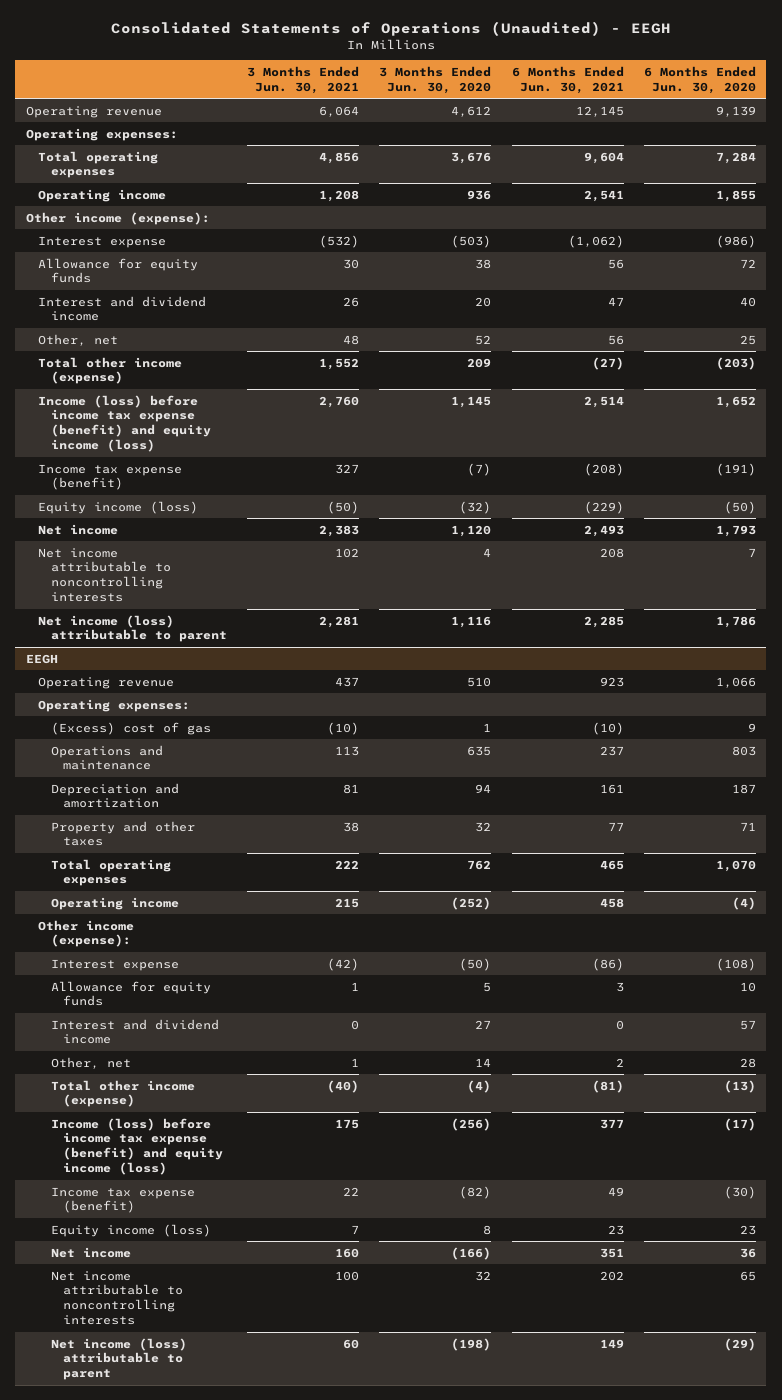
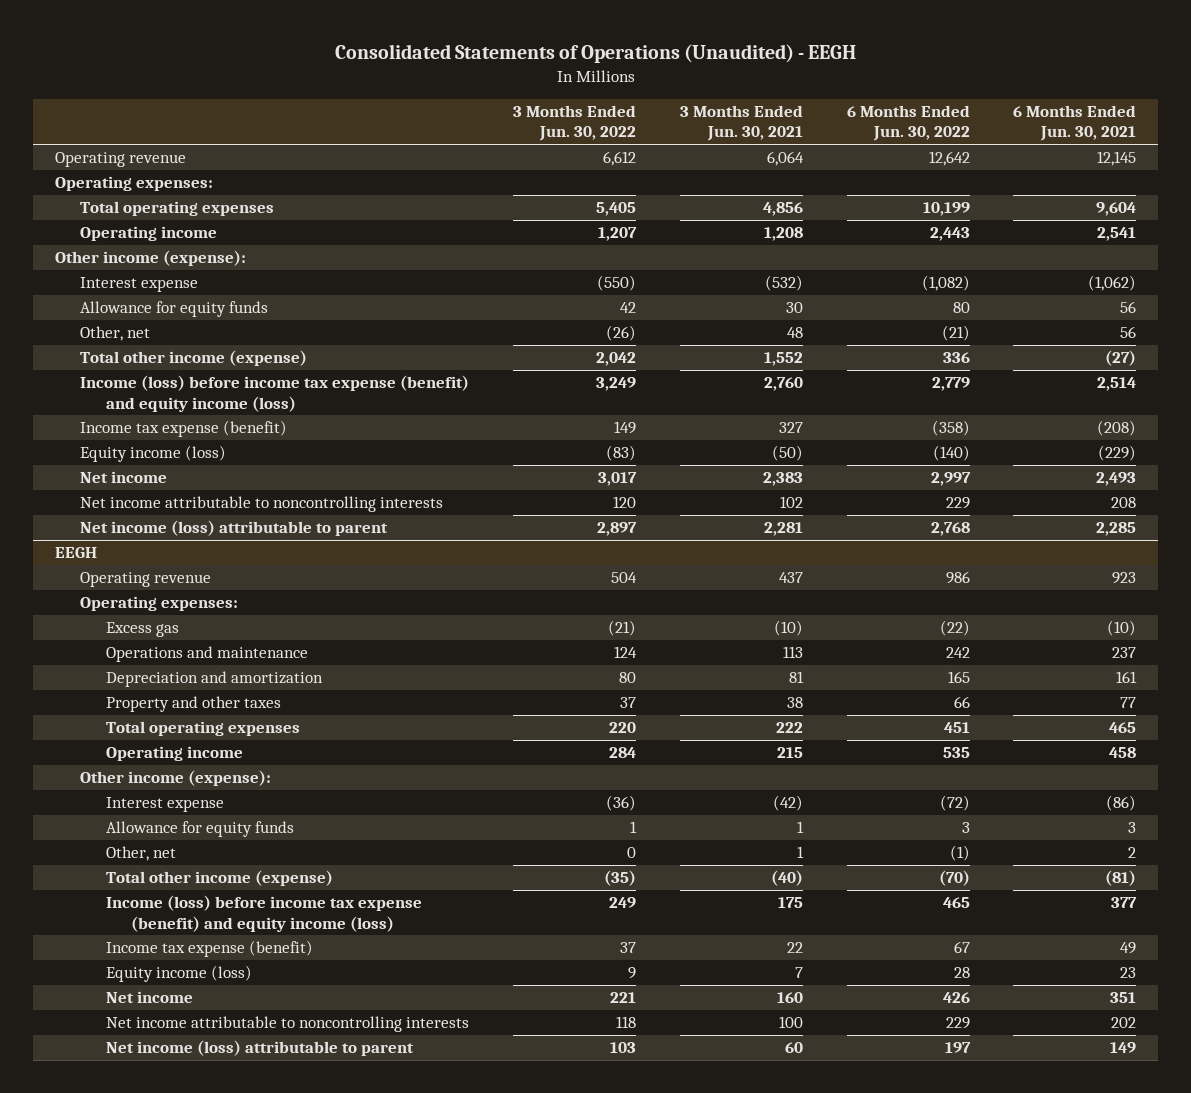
- | 3 Months Ended Jun. 30, 2021 | 3 Months Ended Jun. 30, 2020 | 6 Months Ended Jun. 30, 2021 | 6 Months Ended Jun. 30, 2020
+ | 3 Months Ended Jun. 30, 2022 | 3 Months Ended Jun. 30, 2021 | 6 Months Ended Jun. 30, 2022 | 6 Months Ended Jun. 30, 2021
- Interest and dividend income | 26 | 20 | 47 | 40
@ EEGH
- (Excess) cost of gas | (10) | 1 | (10) | 9
+ Excess gas | (21) | (10) | (22) | (10)
- Interest and dividend income | 0 | 27 | 0 | 57

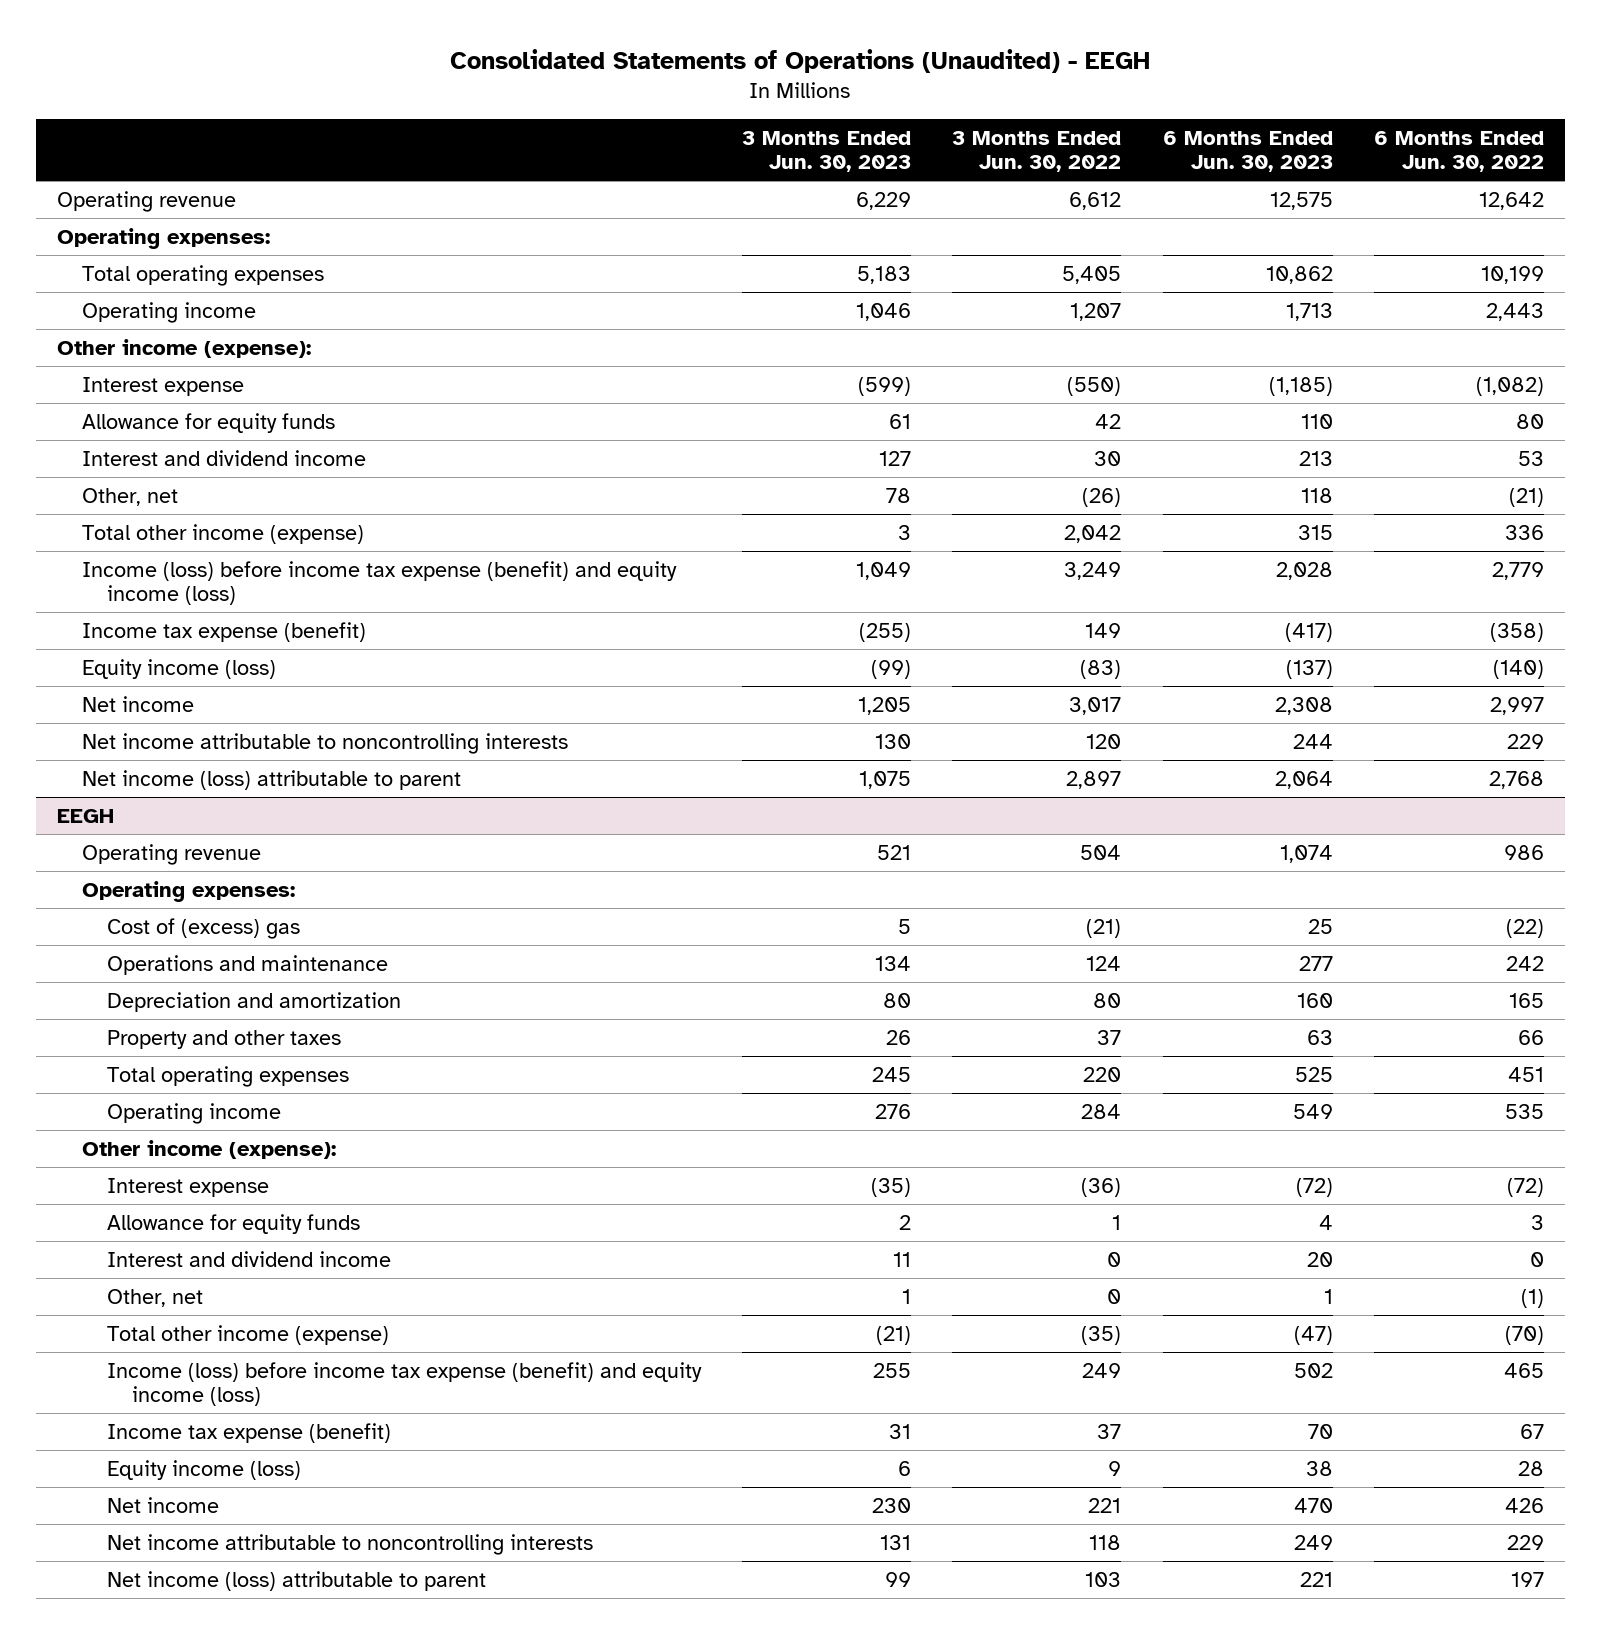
- | 3 Months Ended Jun. 30, 2022 | 3 Months Ended Jun. 30, 2021 | 6 Months Ended Jun. 30, 2022 | 6 Months Ended Jun. 30, 2021
+ | 3 Months Ended Jun. 30, 2023 | 3 Months Ended Jun. 30, 2022 | 6 Months Ended Jun. 30, 2023 | 6 Months Ended Jun. 30, 2022
+ Interest and dividend income | 127 | 30 | 213 | 53
@ EEGH
- Excess gas | (21) | (10) | (22) | (10)
+ Cost of (excess) gas | 5 | (21) | 25 | (22)
+ Interest and dividend income | 11 | 0 | 20 | 0

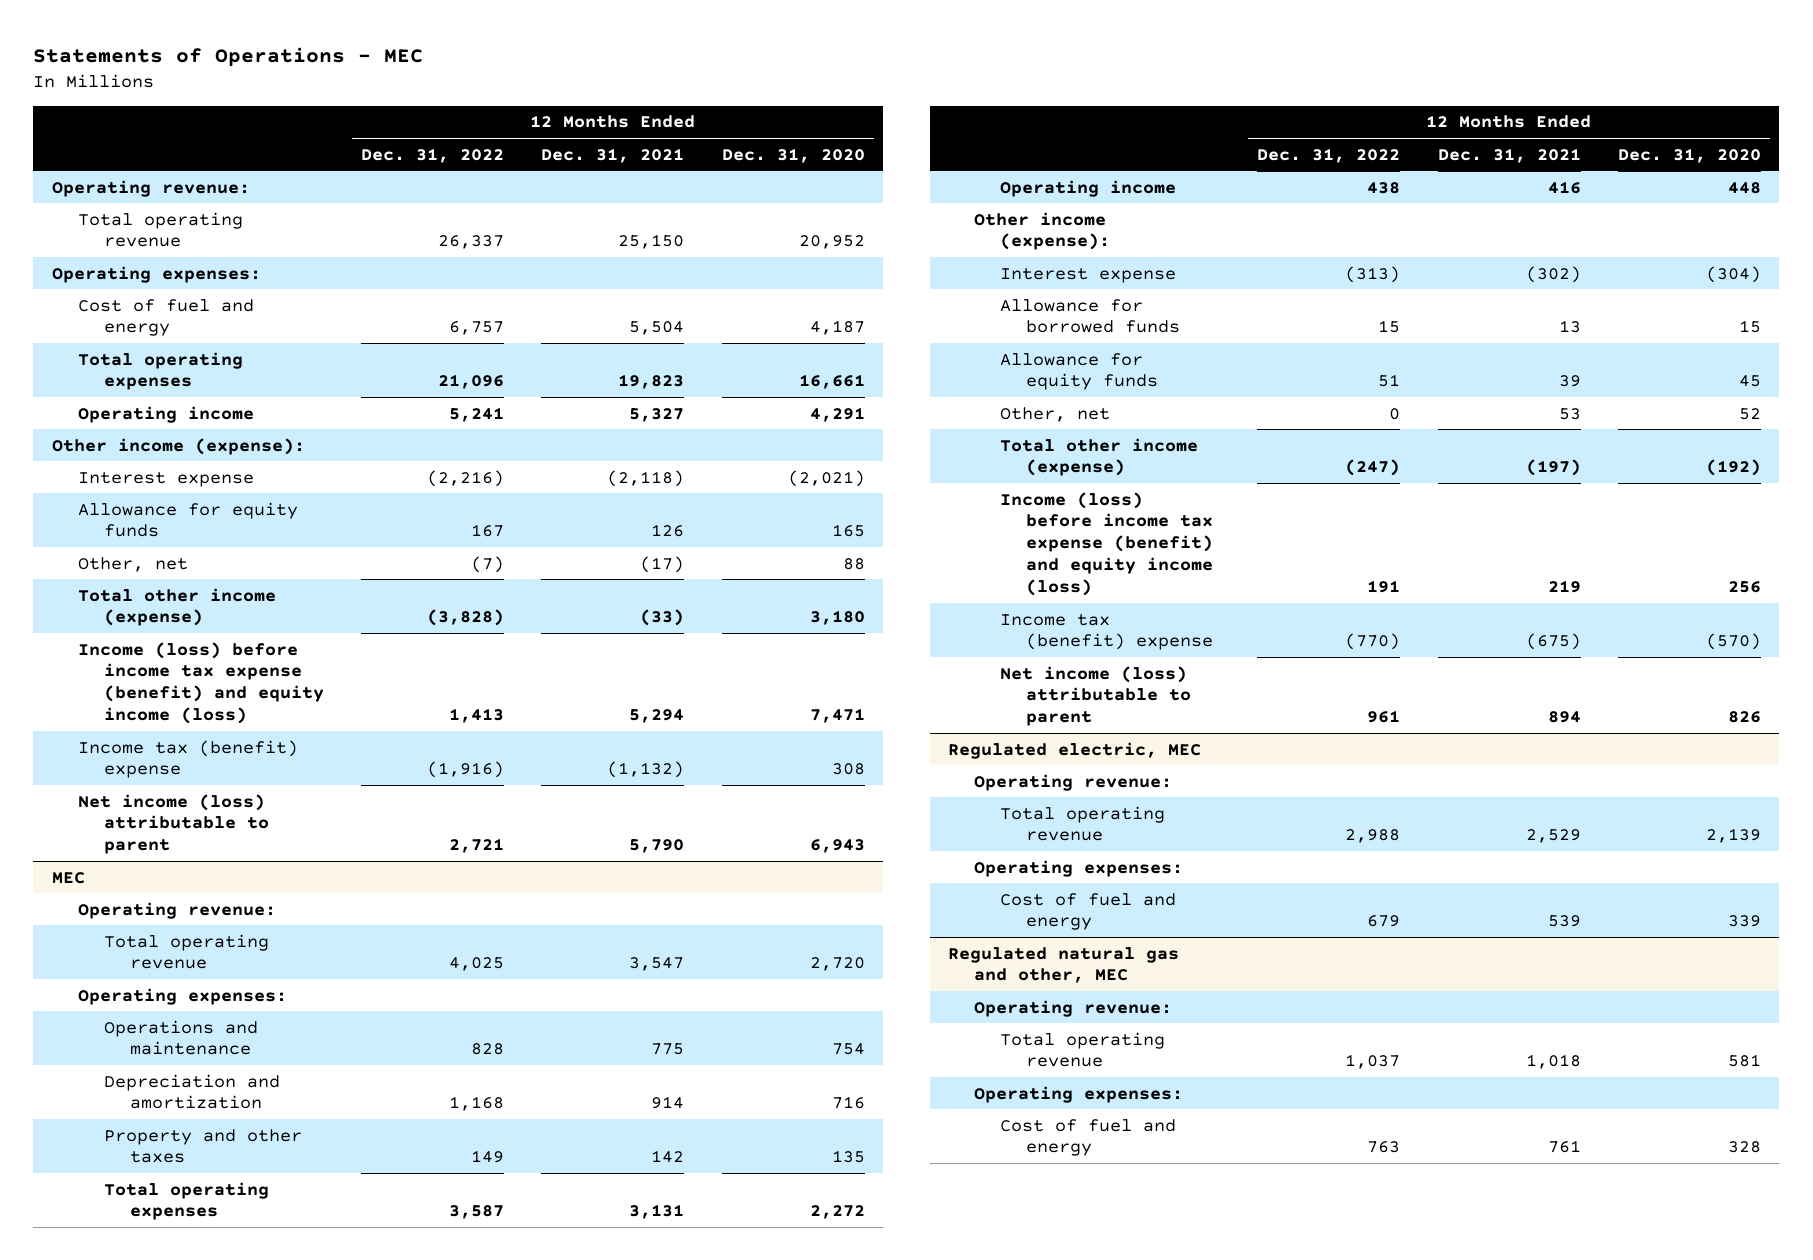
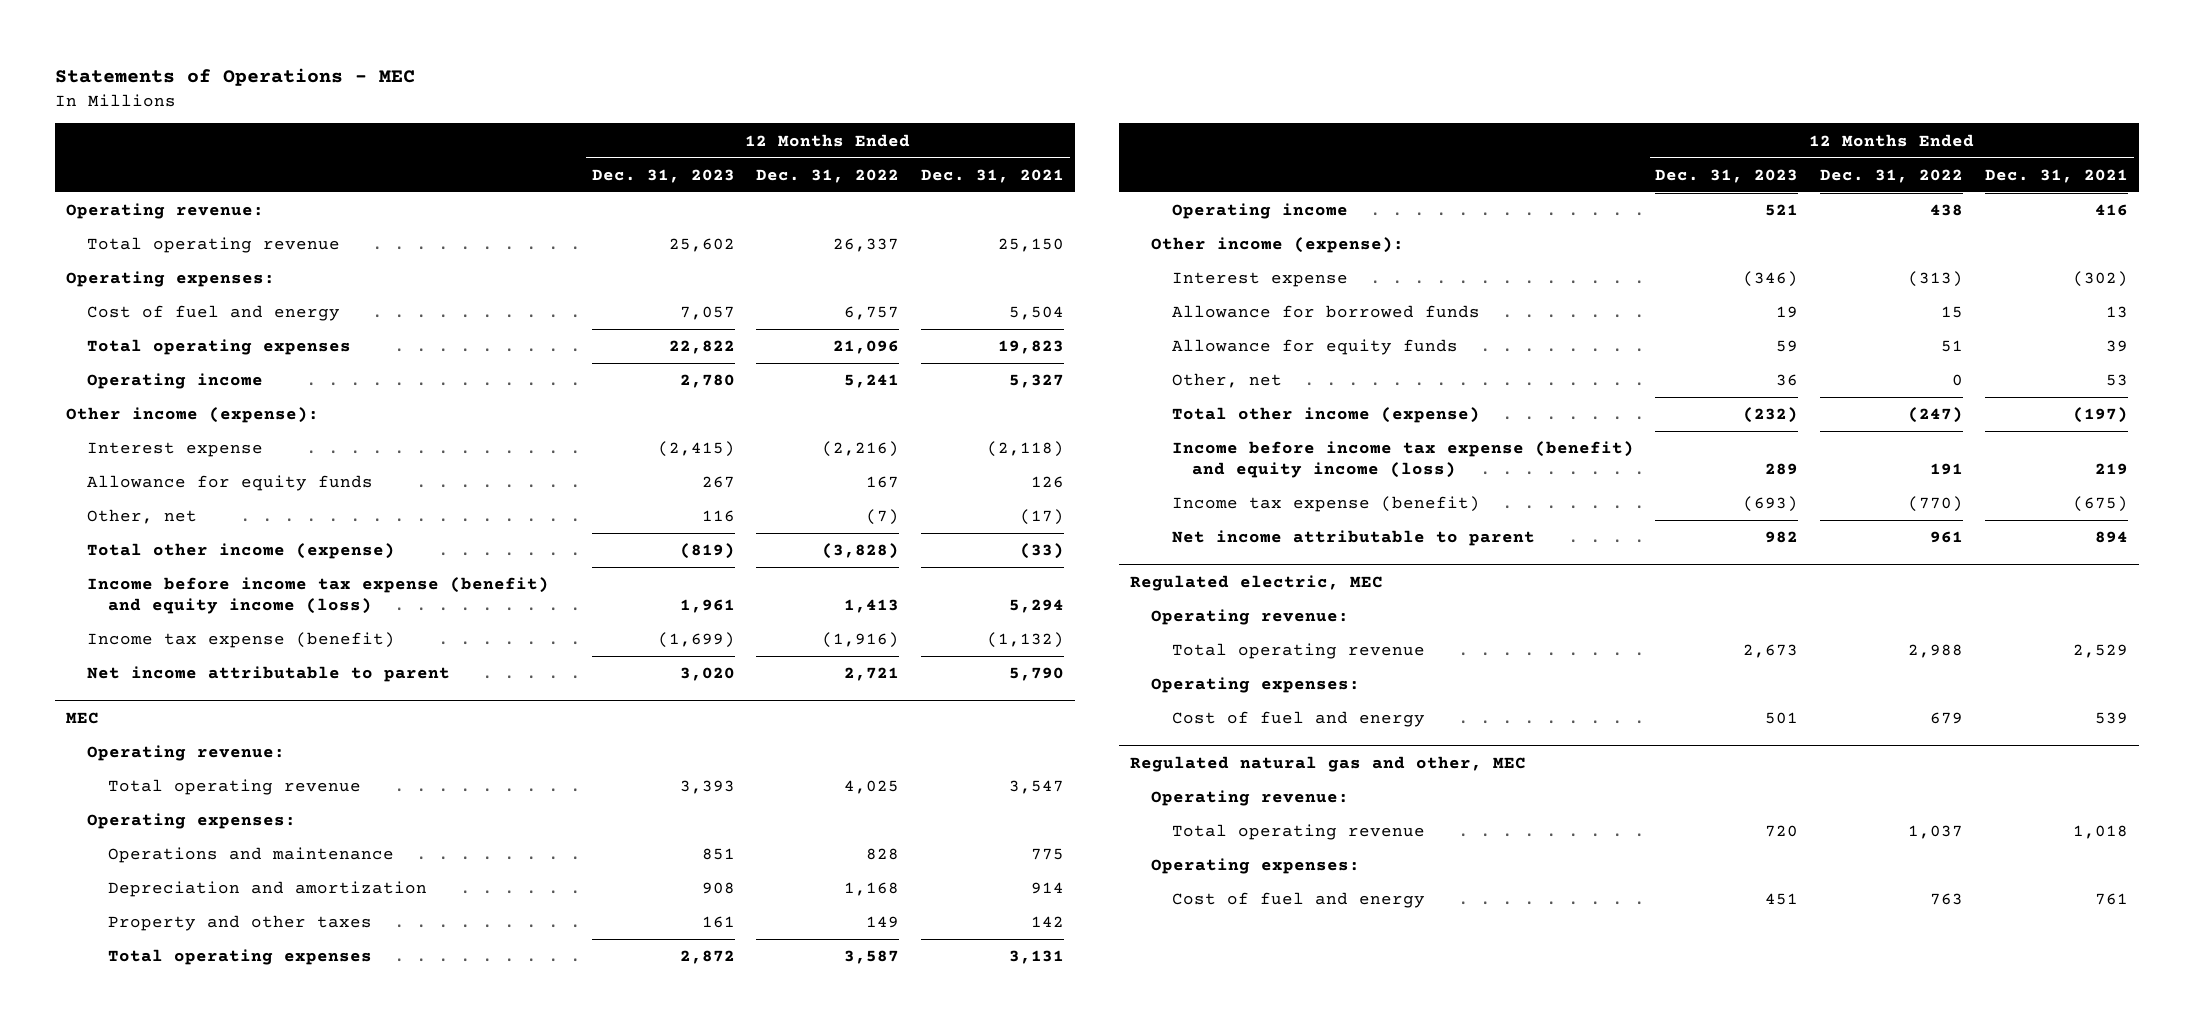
- | 12 Months Ended Dec. 31, 2022 | 12 Months Ended Dec. 31, 2021 | 12 Months Ended Dec. 31, 2020
+ | 12 Months Ended Dec. 31, 2023 | 12 Months Ended Dec. 31, 2022 | 12 Months Ended Dec. 31, 2021
- Income (loss) before income tax expense (benefit) and equity income (loss) | 1,413 | 5,294 | 7,471
- Income tax (benefit) expense | (1,916) | (1,132) | 308
- Net income (loss) attributable to parent | 2,721 | 5,790 | 6,943
+ Income before income tax expense (benefit) and equity income (loss) | 1,961 | 1,413 | 5,294
+ Income tax expense (benefit) | (1,699) | (1,916) | (1,132)
+ Net income attributable to parent | 3,020 | 2,721 | 5,790
@ MEC
- Income (loss) before income tax expense (benefit) and equity income (loss) | 191 | 219 | 256
- Income tax (benefit) expense | (770) | (675) | (570)
- Net income (loss) attributable to parent | 961 | 894 | 826
+ Income before income tax expense (benefit) and equity income (loss) | 289 | 191 | 219
+ Income tax expense (benefit) | (693) | (770) | (675)
+ Net income attributable to parent | 982 | 961 | 894

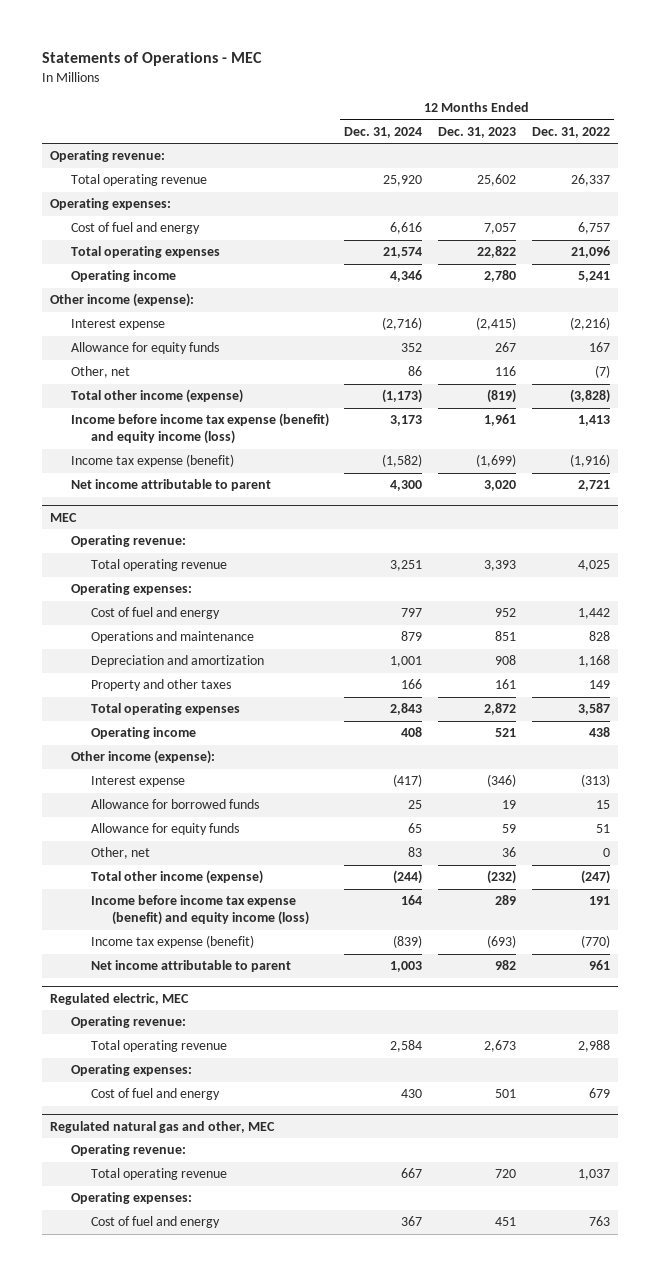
- | 12 Months Ended Dec. 31, 2023 | 12 Months Ended Dec. 31, 2022 | 12 Months Ended Dec. 31, 2021
+ | 12 Months Ended Dec. 31, 2024 | 12 Months Ended Dec. 31, 2023 | 12 Months Ended Dec. 31, 2022
@ MEC
+ Cost of fuel and energy | 797 | 952 | 1,442

